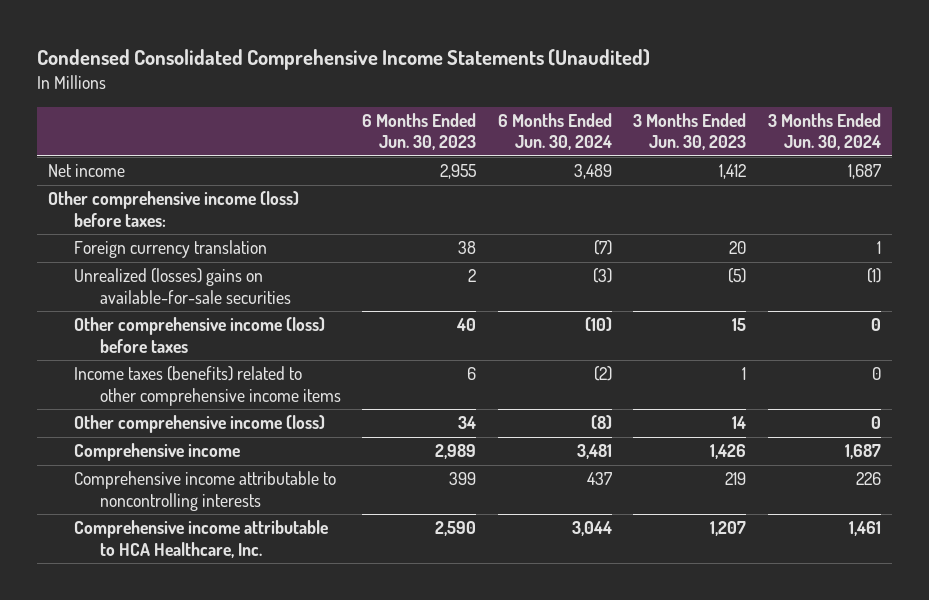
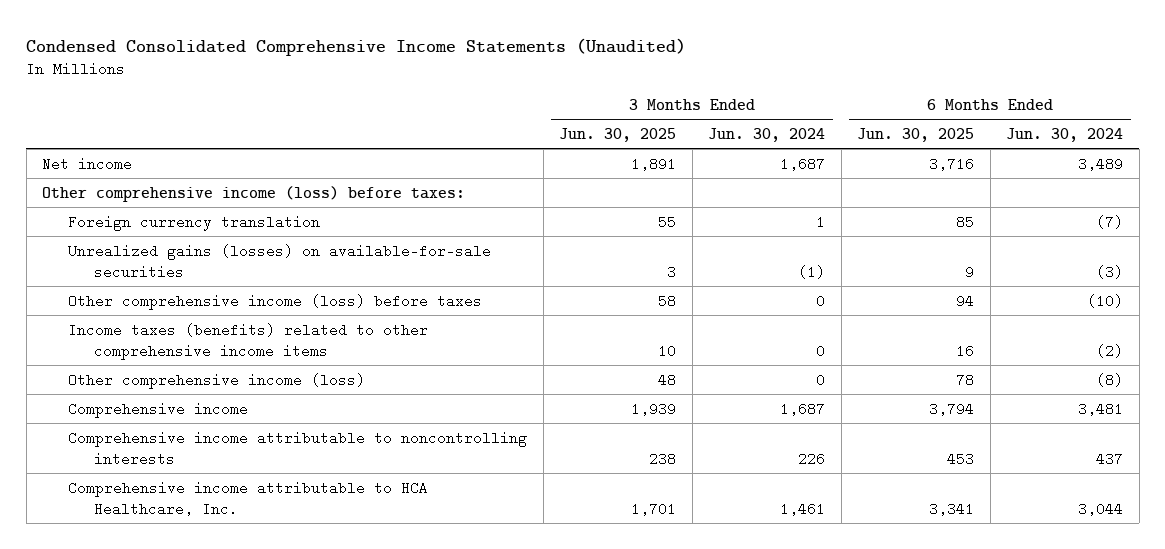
- | 6 Months Ended Jun. 30, 2023 | 6 Months Ended Jun. 30, 2024 | 3 Months Ended Jun. 30, 2023 | 3 Months Ended Jun. 30, 2024
+ | 3 Months Ended Jun. 30, 2025 | 3 Months Ended Jun. 30, 2024 | 6 Months Ended Jun. 30, 2025 | 6 Months Ended Jun. 30, 2024
- Unrealized (losses) gains on available-for-sale securities | 2 | (3) | (5) | (1)
+ Unrealized gains (losses) on available-for-sale securities | 3 | (1) | 9 | (3)

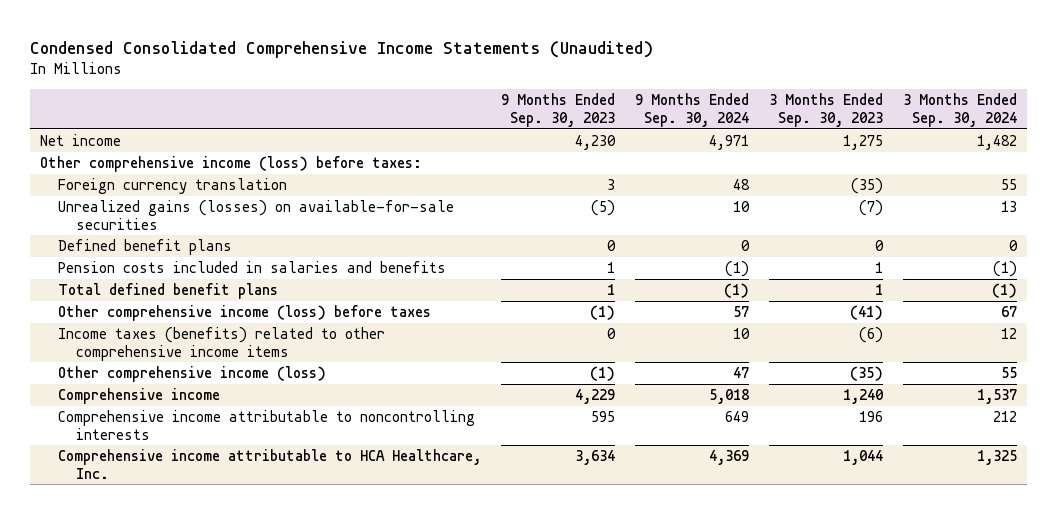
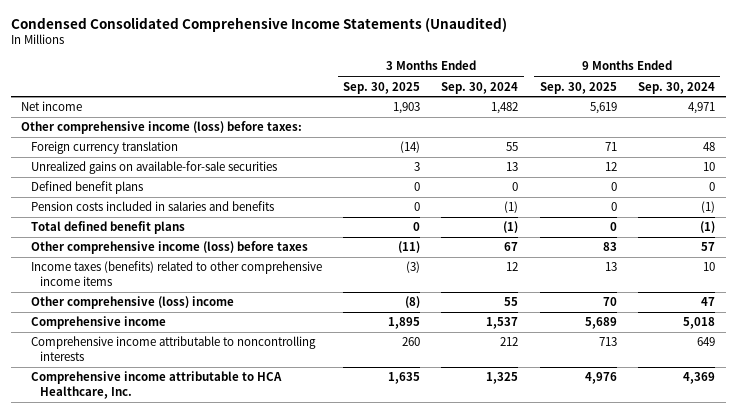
- | 9 Months Ended Sep. 30, 2023 | 9 Months Ended Sep. 30, 2024 | 3 Months Ended Sep. 30, 2023 | 3 Months Ended Sep. 30, 2024
+ | 3 Months Ended Sep. 30, 2025 | 3 Months Ended Sep. 30, 2024 | 9 Months Ended Sep. 30, 2025 | 9 Months Ended Sep. 30, 2024
- Unrealized gains (losses) on available-for-sale securities | (5) | 10 | (7) | 13
+ Unrealized gains on available-for-sale securities | 3 | 13 | 12 | 10
- Other comprehensive income (loss) | (1) | 47 | (35) | 55
+ Other comprehensive (loss) income | (8) | 55 | 70 | 47

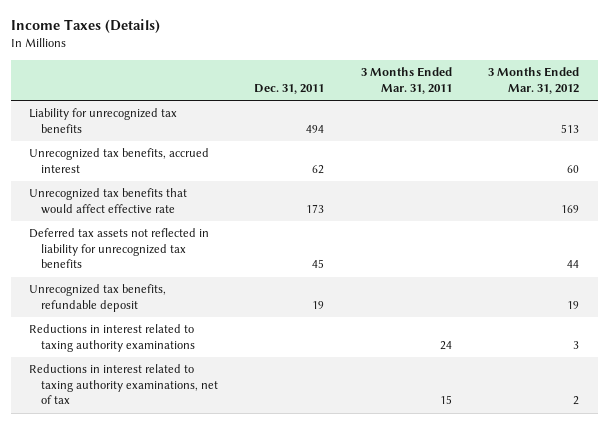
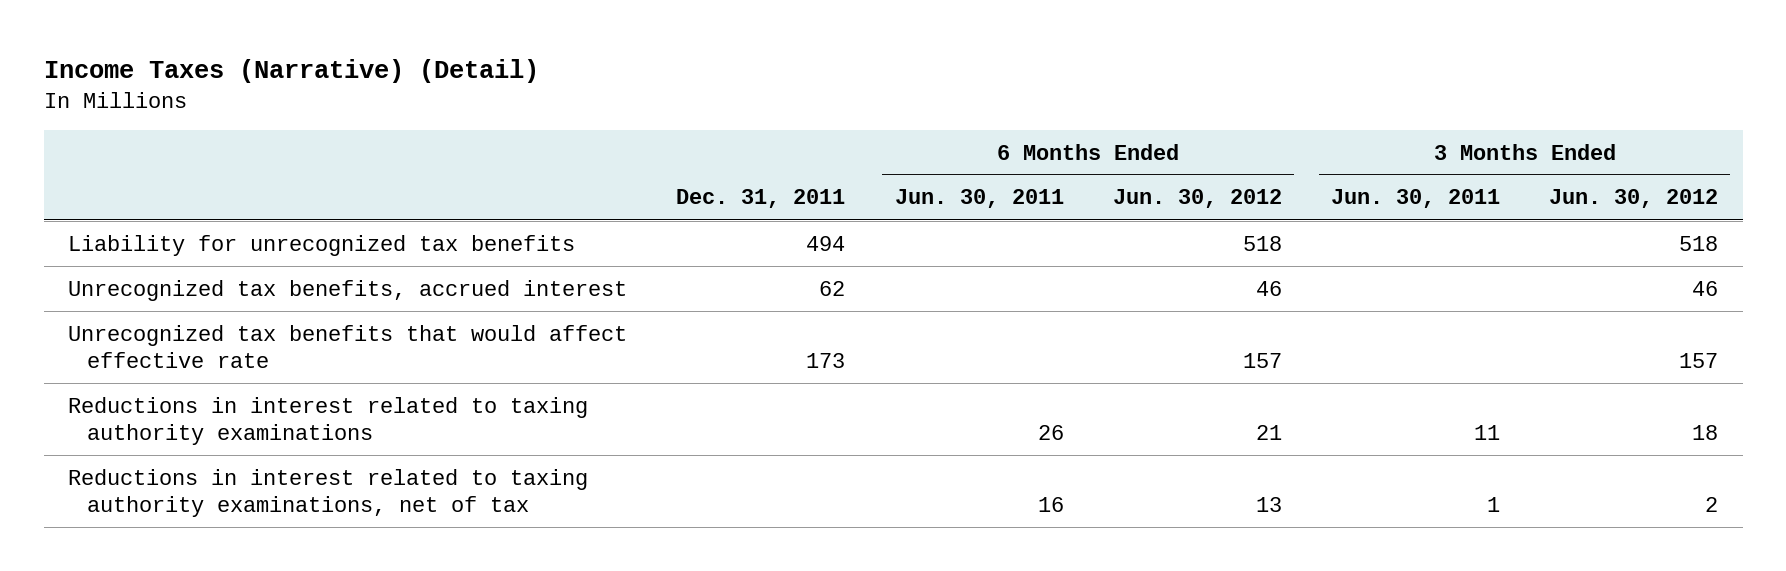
- Income Taxes (Details)
+ Income Taxes (Narrative) (Detail)
- | Dec. 31, 2011 | 3 Months Ended Mar. 31, 2011 | 3 Months Ended Mar. 31, 2012
+ | Dec. 31, 2011 | 6 Months Ended Jun. 30, 2011 | 6 Months Ended Jun. 30, 2012 | 3 Months Ended Jun. 30, 2011 | 3 Months Ended Jun. 30, 2012
- Deferred tax assets not reflected in liability for unrecognized tax benefits | 45 | | 44
- Unrecognized tax benefits, refundable deposit | 19 | | 19

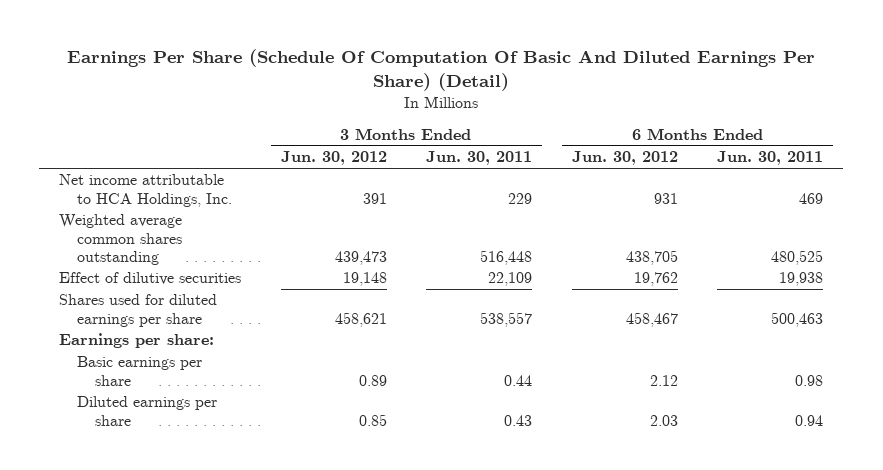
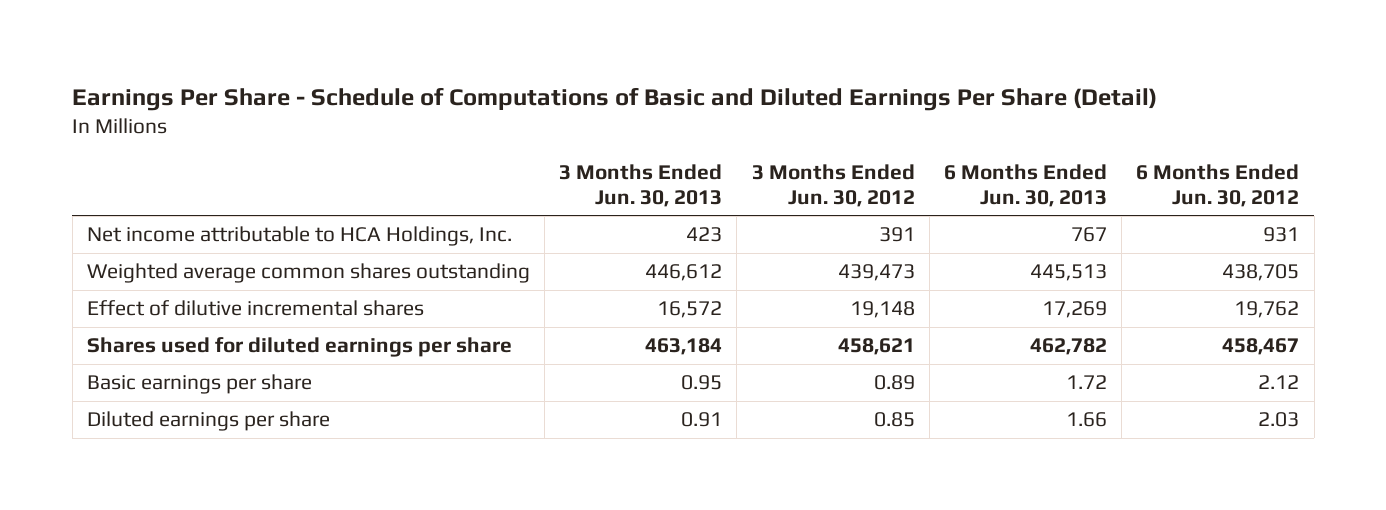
- Earnings Per Share (Schedule Of Computation Of Basic And Diluted Earnings Per Share) (Detail)
+ Earnings Per Share - Schedule of Computations of Basic and Diluted Earnings Per Share (Detail)
- | 3 Months Ended Jun. 30, 2012 | 3 Months Ended Jun. 30, 2011 | 6 Months Ended Jun. 30, 2012 | 6 Months Ended Jun. 30, 2011
+ | 3 Months Ended Jun. 30, 2013 | 3 Months Ended Jun. 30, 2012 | 6 Months Ended Jun. 30, 2013 | 6 Months Ended Jun. 30, 2012
- Effect of dilutive securities | 19,148 | 22,109 | 19,762 | 19,938
+ Effect of dilutive incremental shares | 16,572 | 19,148 | 17,269 | 19,762
- Earnings per share:

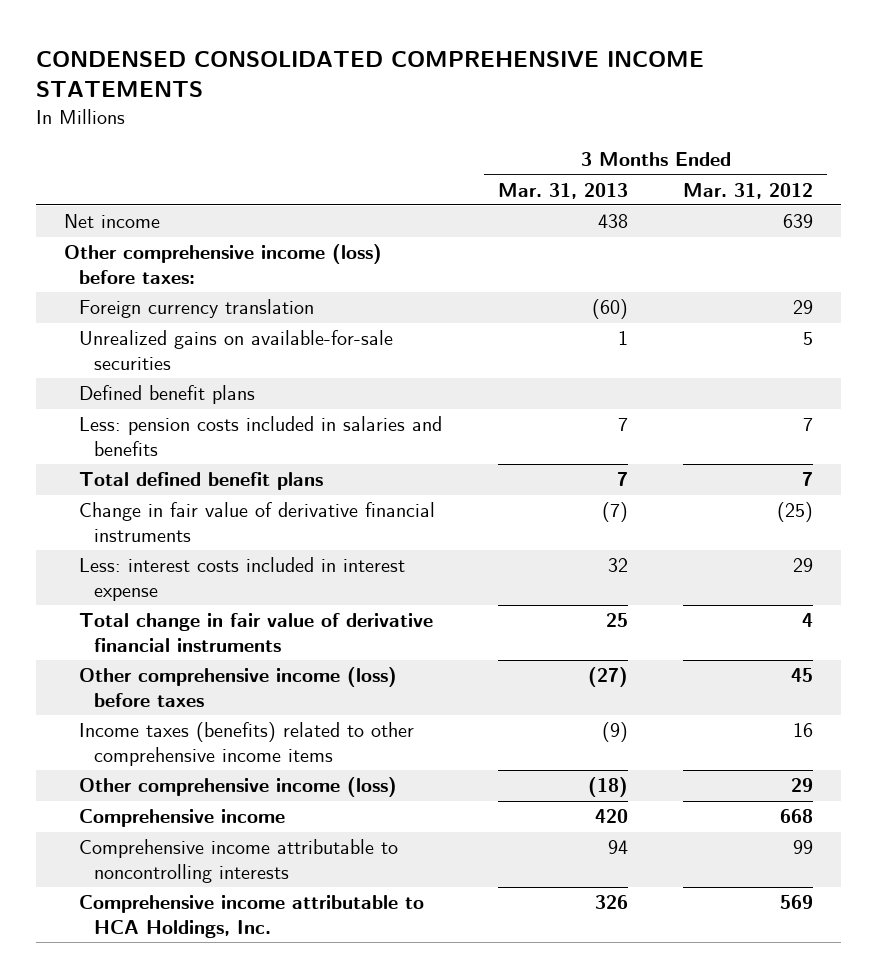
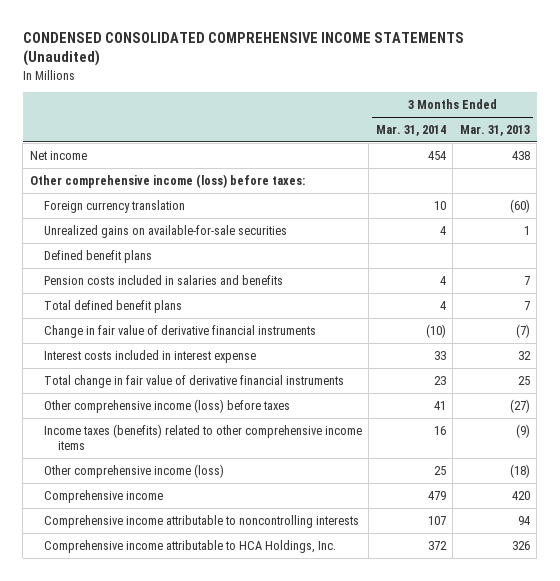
- CONDENSED CONSOLIDATED COMPREHENSIVE INCOME STATEMENTS
+ CONDENSED CONSOLIDATED COMPREHENSIVE INCOME STATEMENTS (Unaudited)
- | 3 Months Ended Mar. 31, 2013 | 3 Months Ended Mar. 31, 2012
+ | 3 Months Ended Mar. 31, 2014 | 3 Months Ended Mar. 31, 2013
- Less: pension costs included in salaries and benefits | 7 | 7
+ Pension costs included in salaries and benefits | 4 | 7
- Less: interest costs included in interest expense | 32 | 29
+ Interest costs included in interest expense | 33 | 32

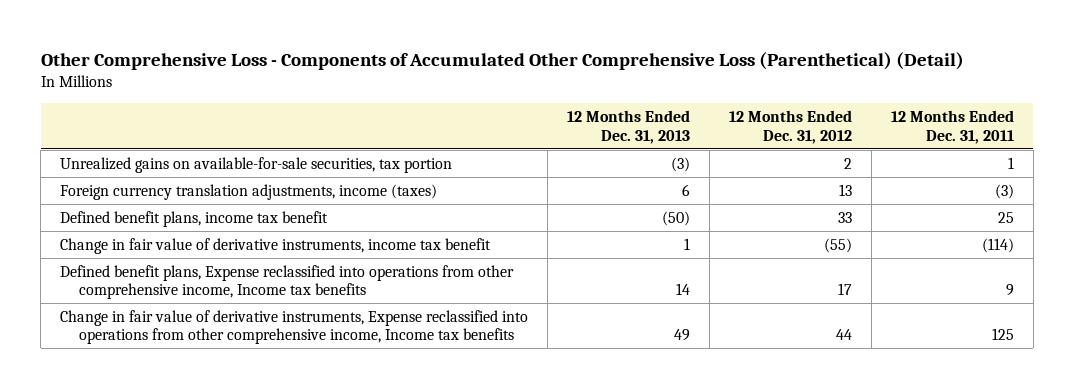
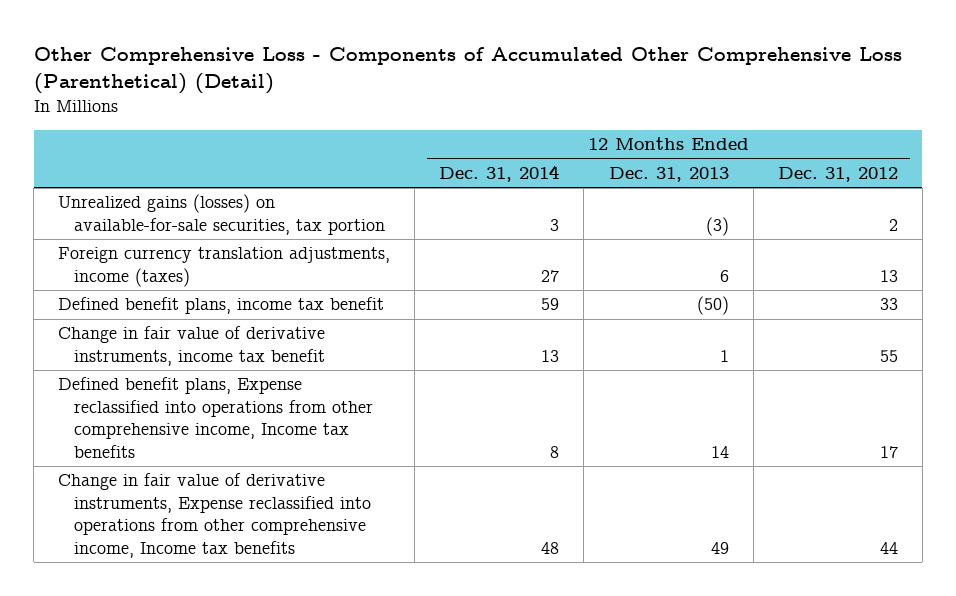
- | 12 Months Ended Dec. 31, 2013 | 12 Months Ended Dec. 31, 2012 | 12 Months Ended Dec. 31, 2011
+ | 12 Months Ended Dec. 31, 2014 | 12 Months Ended Dec. 31, 2013 | 12 Months Ended Dec. 31, 2012
- Unrealized gains on available-for-sale securities, tax portion | (3) | 2 | 1
+ Unrealized gains (losses) on available-for-sale securities, tax portion | 3 | (3) | 2
- Change in fair value of derivative instruments, income tax benefit | 1 | (55) | (114)
+ Change in fair value of derivative instruments, income tax benefit | 13 | 1 | 55

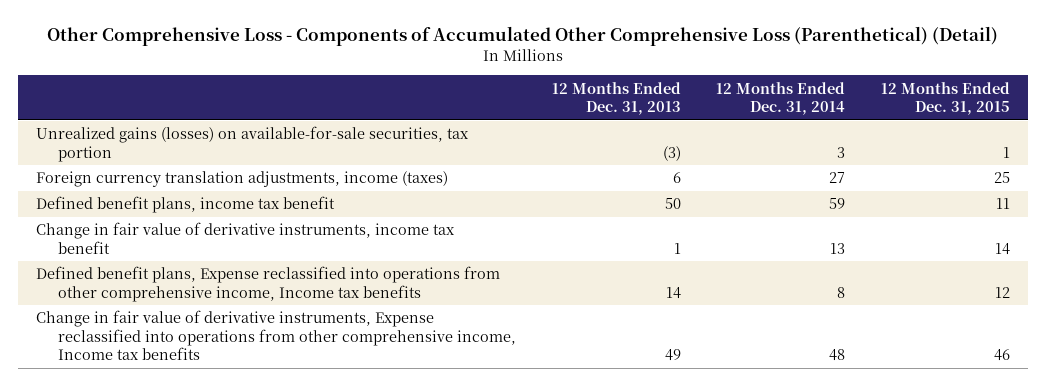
- | 12 Months Ended Dec. 31, 2014 | 12 Months Ended Dec. 31, 2013 | 12 Months Ended Dec. 31, 2012
+ | 12 Months Ended Dec. 31, 2013 | 12 Months Ended Dec. 31, 2014 | 12 Months Ended Dec. 31, 2015
- Defined benefit plans, income tax benefit | 59 | (50) | 33
+ Defined benefit plans, income tax benefit | 50 | 59 | 11

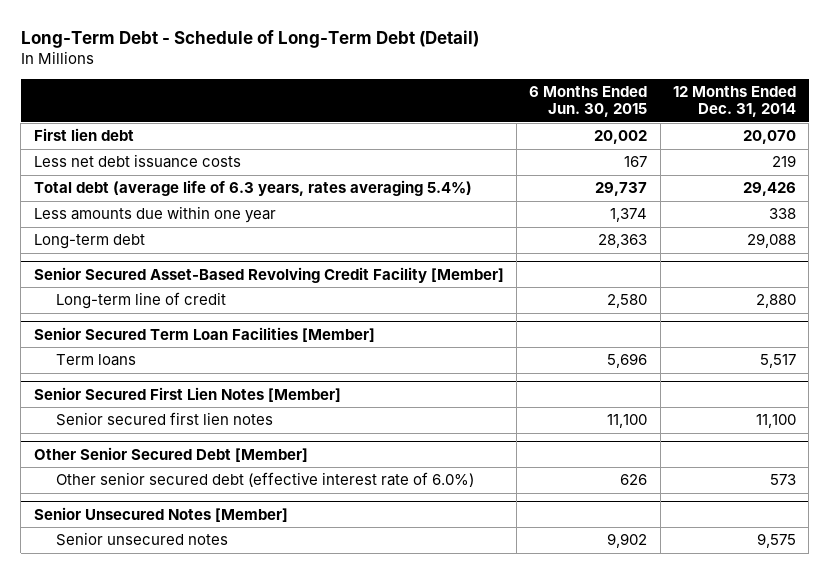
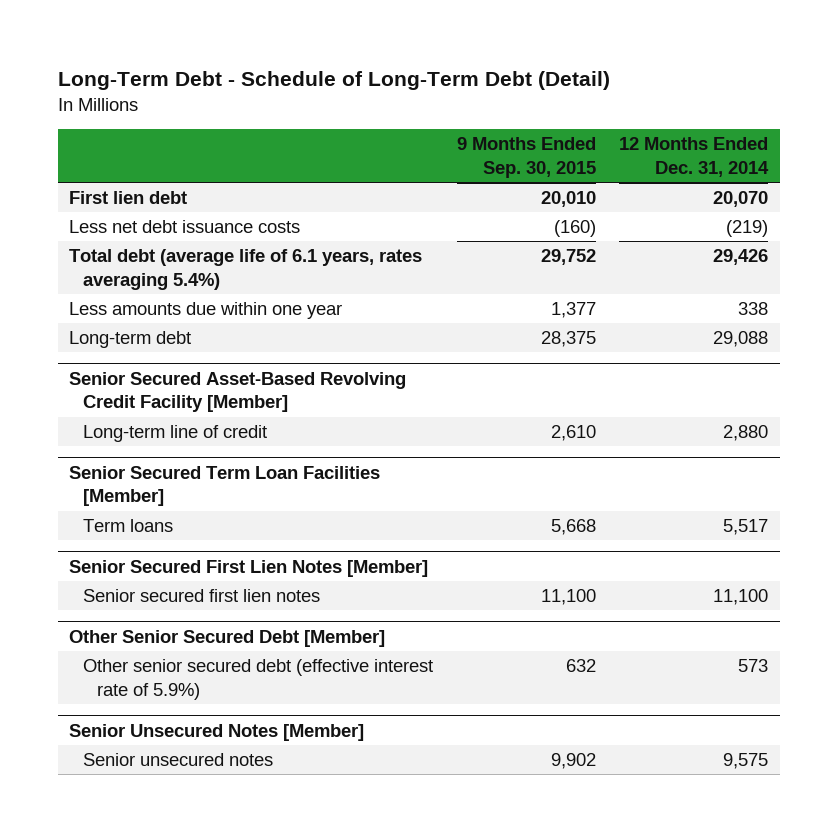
- | 6 Months Ended Jun. 30, 2015 | 12 Months Ended Dec. 31, 2014
+ | 9 Months Ended Sep. 30, 2015 | 12 Months Ended Dec. 31, 2014
- Less net debt issuance costs | 167 | 219
- Total debt (average life of 6.3 years, rates averaging 5.4%) | 29,737 | 29,426
+ Less net debt issuance costs | (160) | (219)
+ Total debt (average life of 6.1 years, rates averaging 5.4%) | 29,752 | 29,426
@ Other Senior Secured Debt [Member]
- Other senior secured debt (effective interest rate of 6.0%) | 626 | 573
+ Other senior secured debt (effective interest rate of 5.9%) | 632 | 573

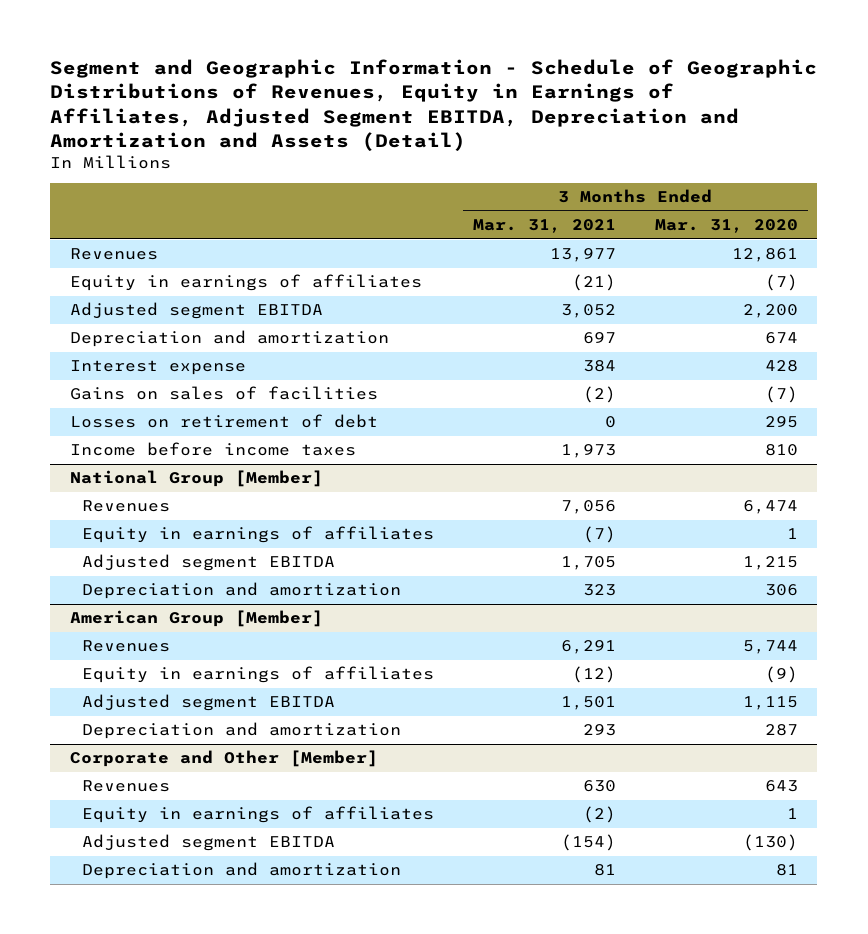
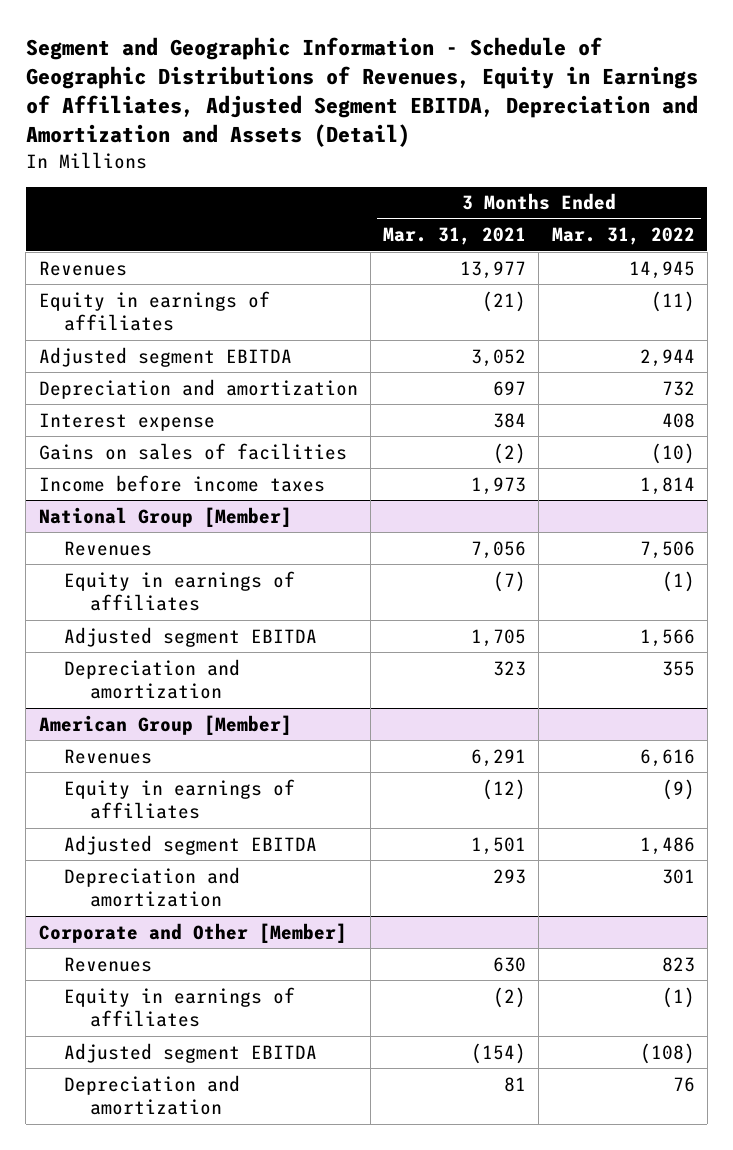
- | 3 Months Ended Mar. 31, 2021 | 3 Months Ended Mar. 31, 2020
+ | 3 Months Ended Mar. 31, 2021 | 3 Months Ended Mar. 31, 2022
- Losses on retirement of debt | 0 | 295

